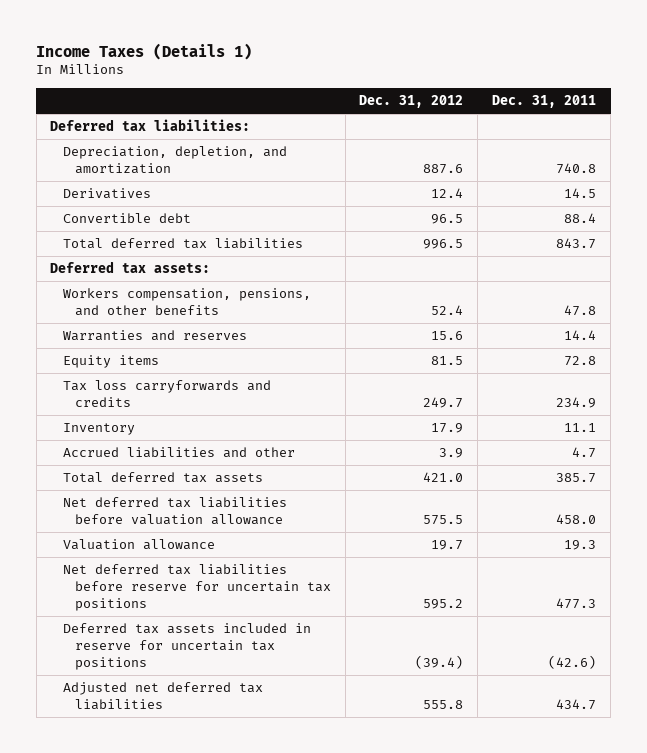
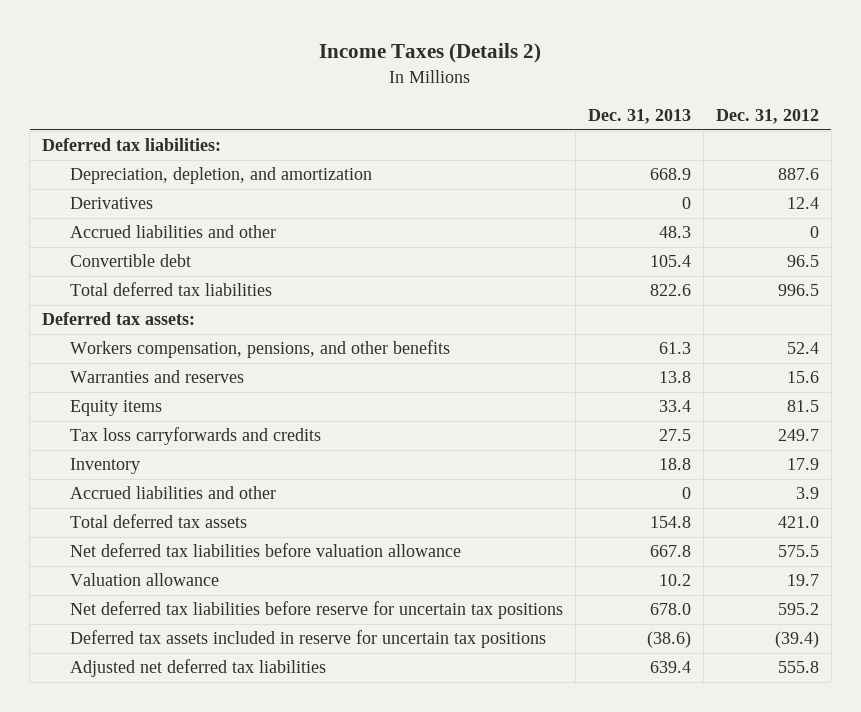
- Income Taxes (Details 1)
+ Income Taxes (Details 2)
- | Dec. 31, 2012 | Dec. 31, 2011
+ | Dec. 31, 2013 | Dec. 31, 2012
+ Accrued liabilities and other | 48.3 | 0

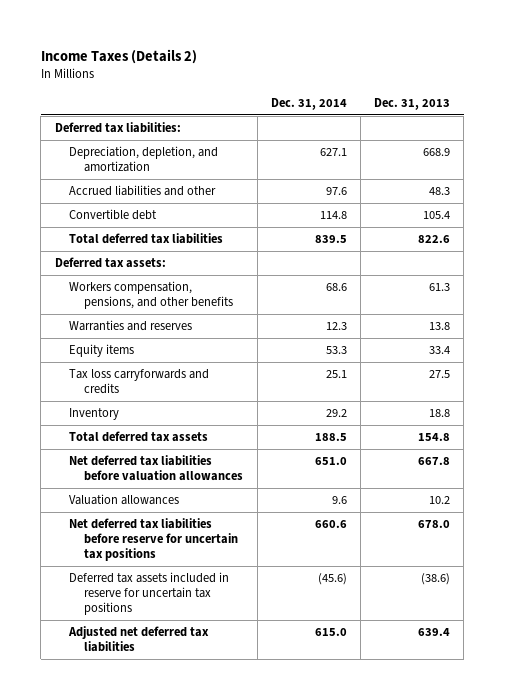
- | Dec. 31, 2013 | Dec. 31, 2012
+ | Dec. 31, 2014 | Dec. 31, 2013
- Derivatives | 0 | 12.4
- Accrued liabilities and other | 0 | 3.9
- Net deferred tax liabilities before valuation allowance | 667.8 | 575.5
- Valuation allowance | 10.2 | 19.7
+ Net deferred tax liabilities before valuation allowances | 651.0 | 667.8
+ Valuation allowances | 9.6 | 10.2

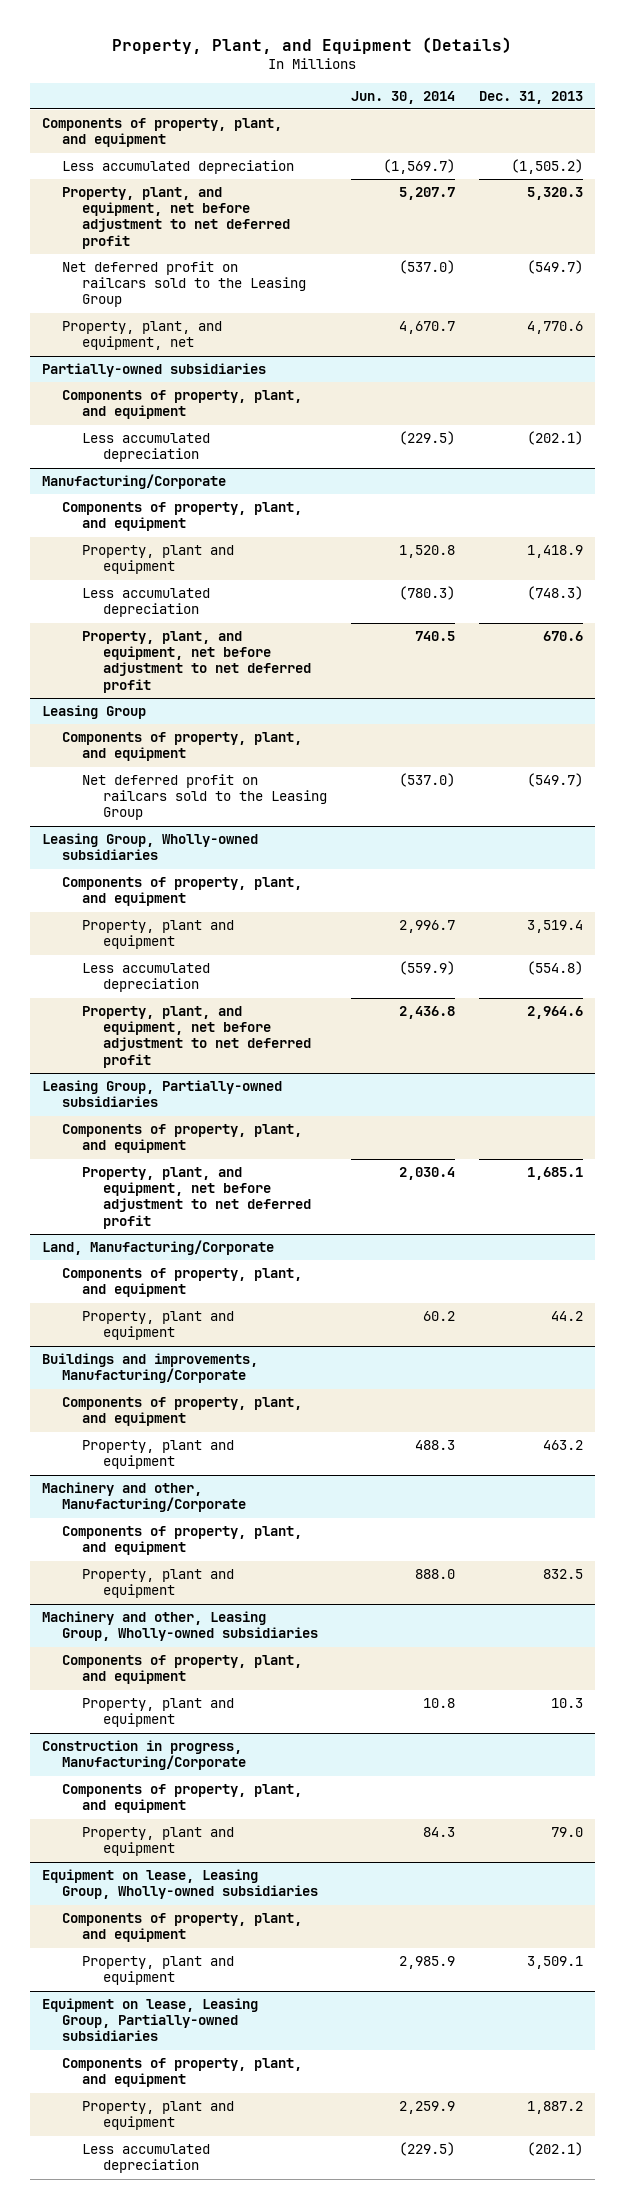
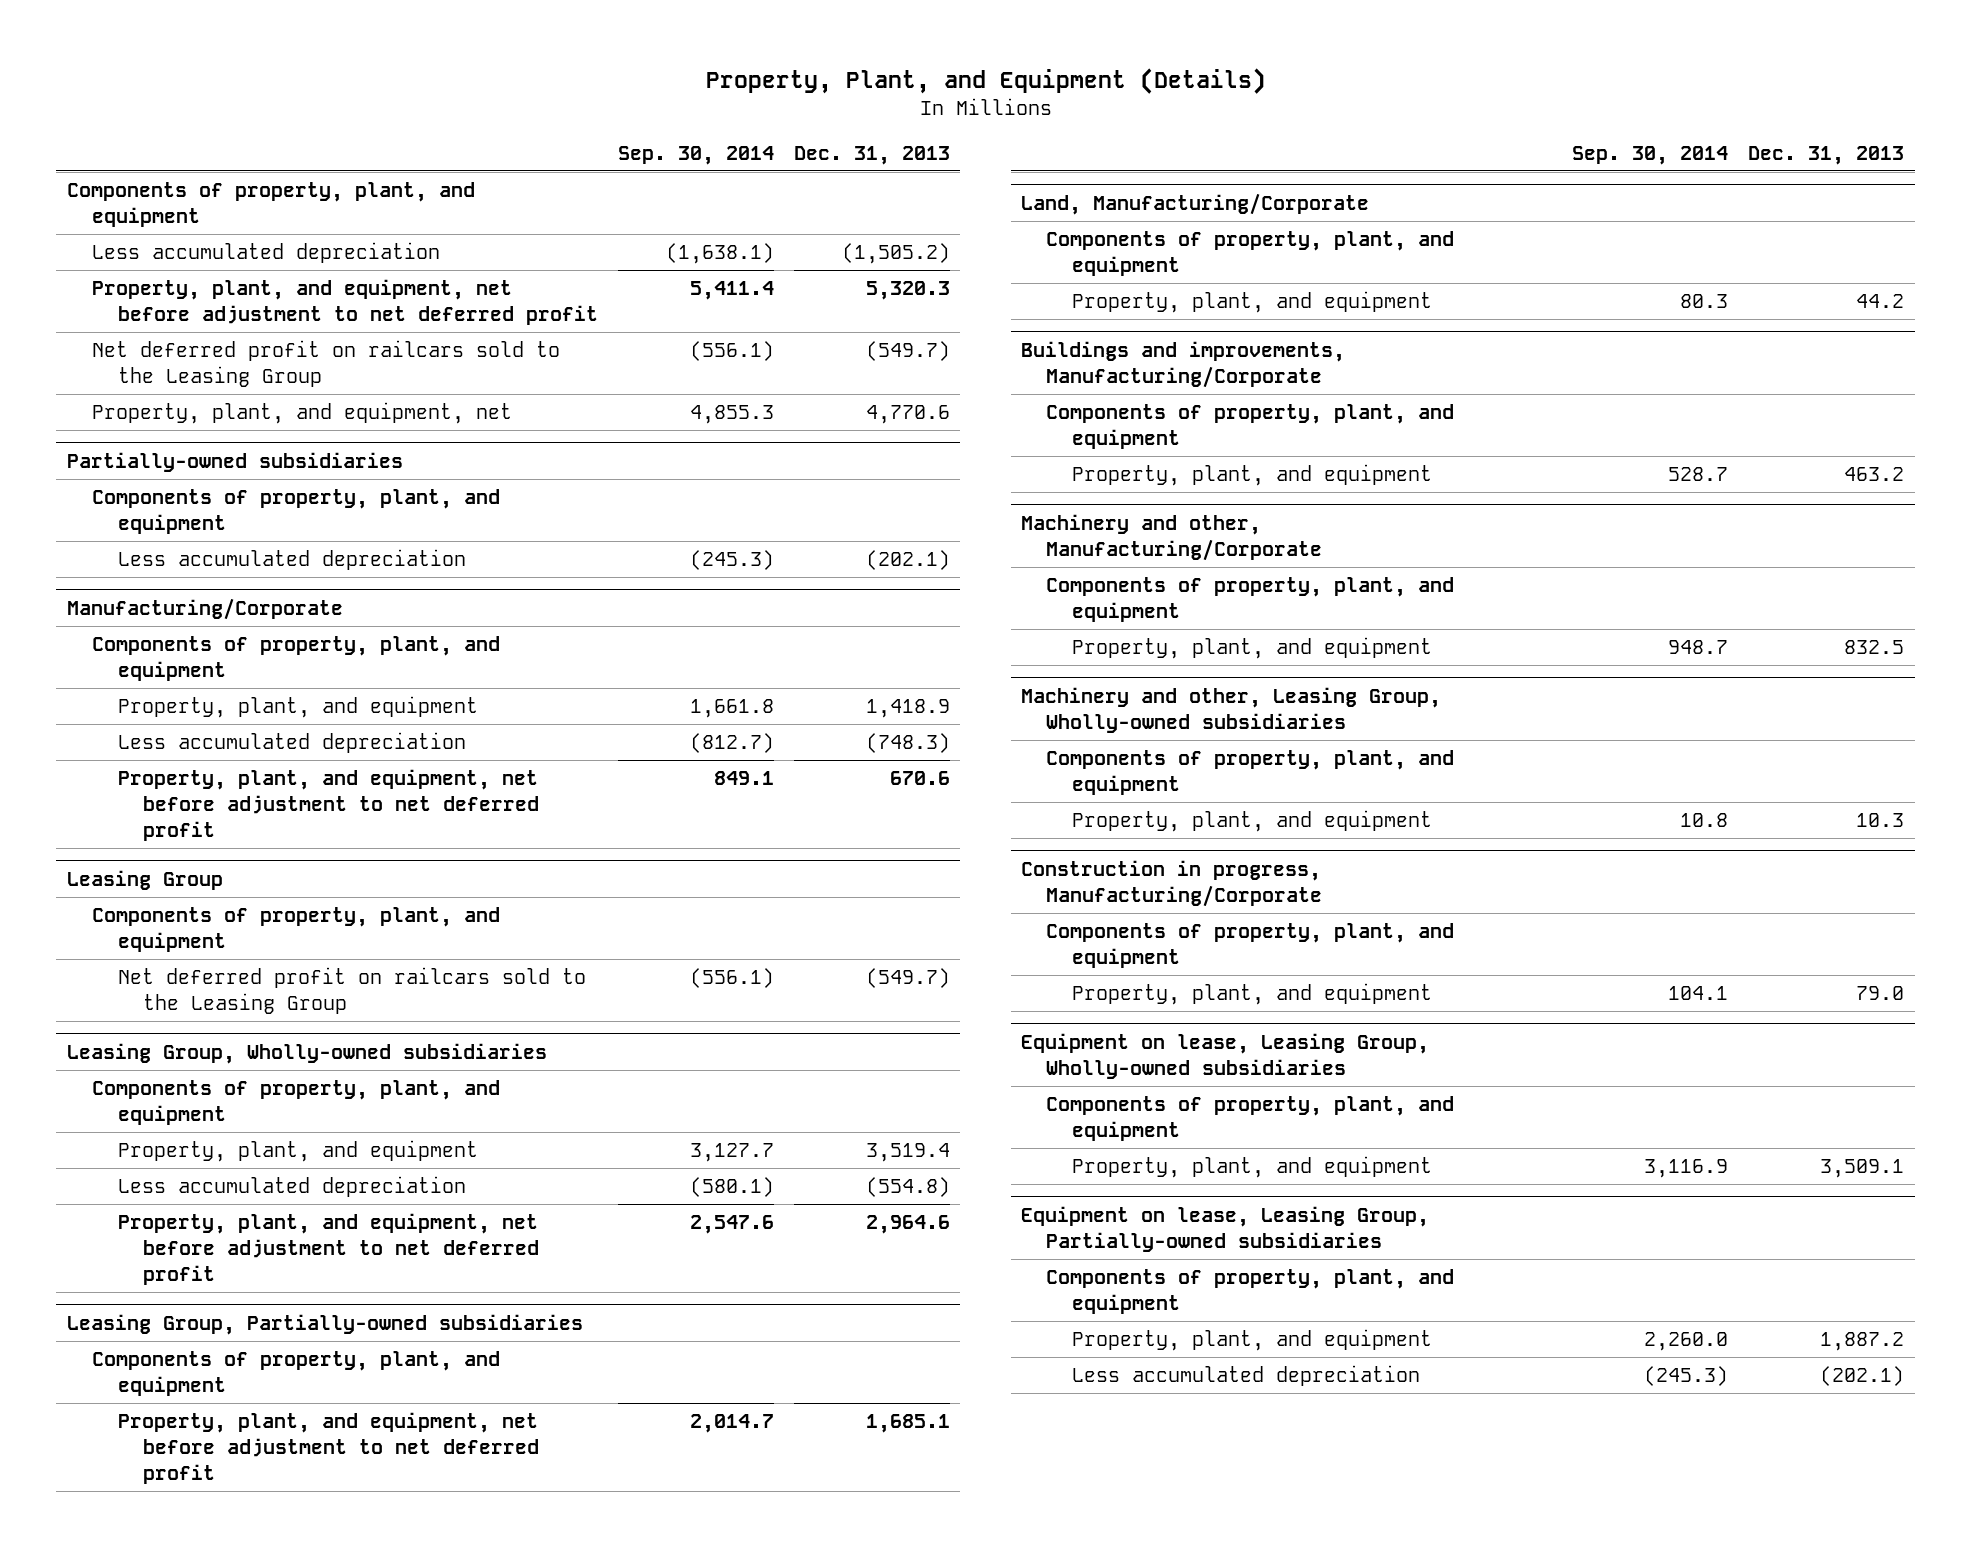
- | Jun. 30, 2014 | Dec. 31, 2013
+ | Sep. 30, 2014 | Dec. 31, 2013
@ Manufacturing/Corporate
- Property, plant and equipment | 1,520.8 | 1,418.9
+ Property, plant, and equipment | 1,661.8 | 1,418.9
@ Leasing Group, Wholly-owned subsidiaries
- Property, plant and equipment | 2,996.7 | 3,519.4
+ Property, plant, and equipment | 3,127.7 | 3,519.4
@ Land, Manufacturing/Corporate
- Property, plant and equipment | 60.2 | 44.2
+ Property, plant, and equipment | 80.3 | 44.2
@ Buildings and improvements, Manufacturing/Corporate
- Property, plant and equipment | 488.3 | 463.2
+ Property, plant, and equipment | 528.7 | 463.2
@ Machinery and other, Manufacturing/Corporate
- Property, plant and equipment | 888.0 | 832.5
+ Property, plant, and equipment | 948.7 | 832.5
@ Machinery and other, Leasing Group, Wholly-owned subsidiaries
- Property, plant and equipment | 10.8 | 10.3
+ Property, plant, and equipment | 10.8 | 10.3
@ Construction in progress, Manufacturing/Corporate
- Property, plant and equipment | 84.3 | 79.0
+ Property, plant, and equipment | 104.1 | 79.0
@ Equipment on lease, Leasing Group, Wholly-owned subsidiaries
- Property, plant and equipment | 2,985.9 | 3,509.1
+ Property, plant, and equipment | 3,116.9 | 3,509.1
@ Equipment on lease, Leasing Group, Partially-owned subsidiaries
- Property, plant and equipment | 2,259.9 | 1,887.2
+ Property, plant, and equipment | 2,260.0 | 1,887.2

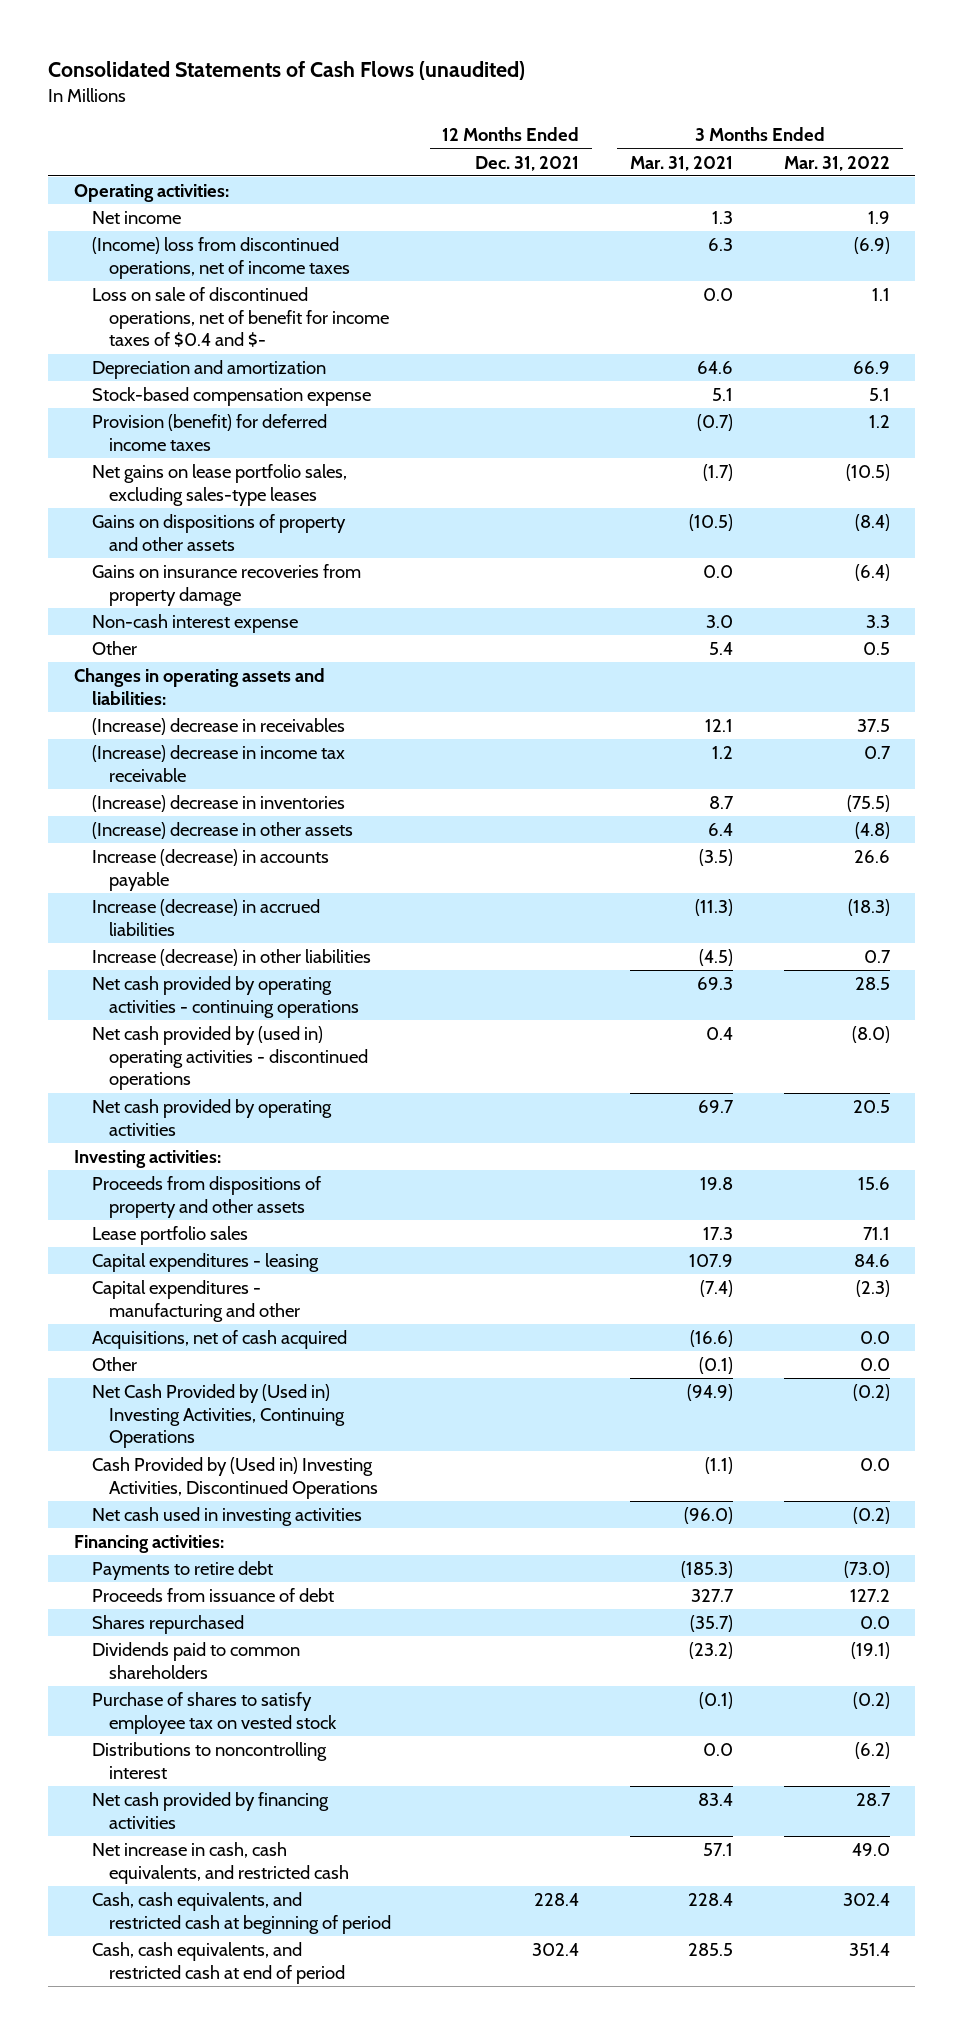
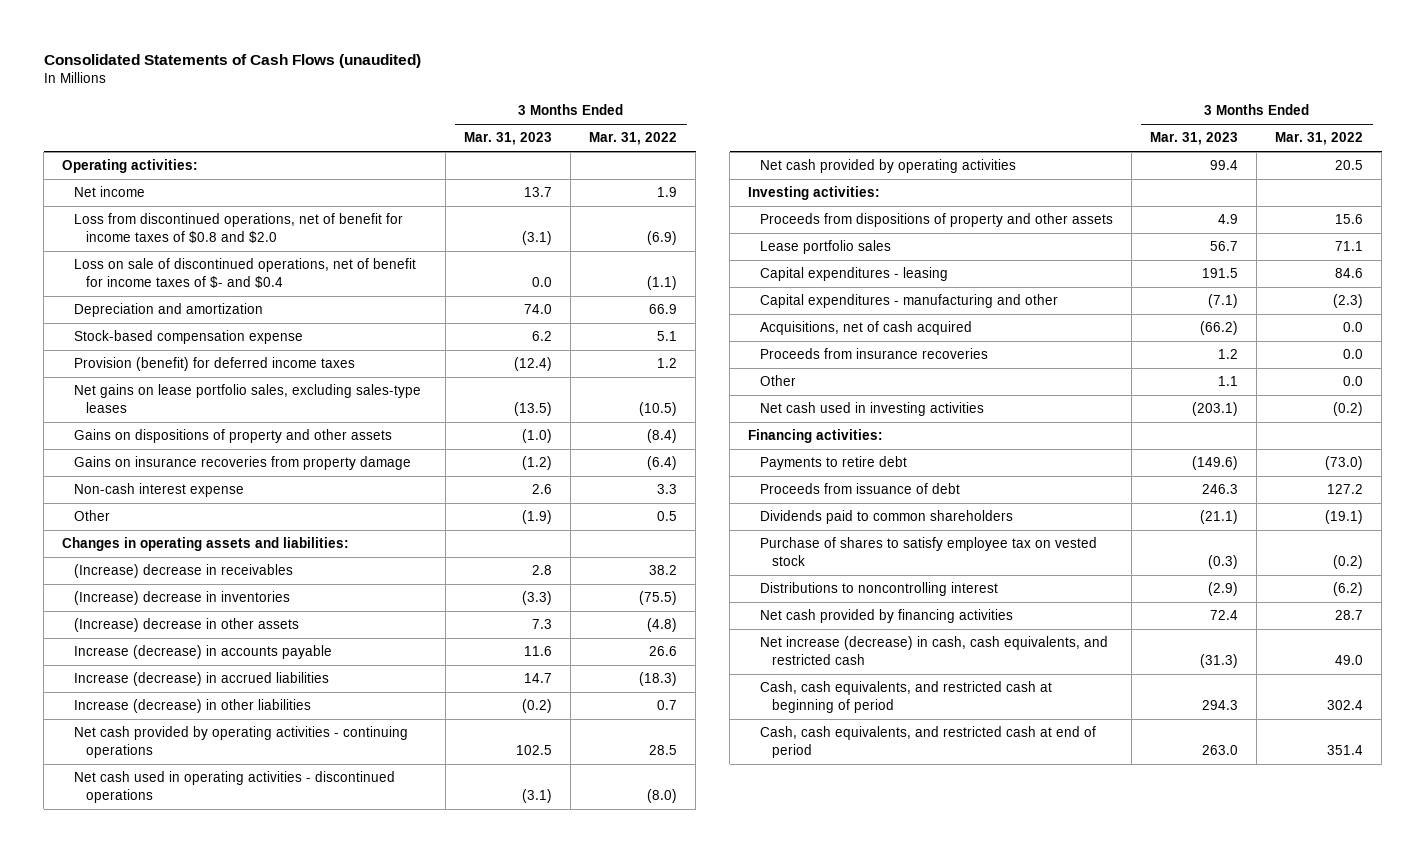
- | 12 Months Ended Dec. 31, 2021 | 3 Months Ended Mar. 31, 2021 | 3 Months Ended Mar. 31, 2022
+ | 3 Months Ended Mar. 31, 2023 | 3 Months Ended Mar. 31, 2022
- (Income) loss from discontinued operations, net of income taxes | | 6.3 | (6.9)
- Loss on sale of discontinued operations, net of benefit for income taxes of $0.4 and $- | | 0.0 | 1.1
+ Loss from discontinued operations, net of benefit for income taxes of $0.8 and $2.0 | (3.1) | (6.9)
+ Loss on sale of discontinued operations, net of benefit for income taxes of $- and $0.4 | 0.0 | (1.1)
- (Increase) decrease in receivables | | 12.1 | 37.5
- (Increase) decrease in income tax receivable | | 1.2 | 0.7
+ (Increase) decrease in receivables | 2.8 | 38.2
- Net cash provided by (used in) operating activities - discontinued operations | | 0.4 | (8.0)
+ Net cash used in operating activities - discontinued operations | (3.1) | (8.0)
+ Proceeds from insurance recoveries | 1.2 | 0.0
- Net Cash Provided by (Used in) Investing Activities, Continuing Operations | | (94.9) | (0.2)
- Cash Provided by (Used in) Investing Activities, Discontinued Operations | | (1.1) | 0.0
- Shares repurchased | | (35.7) | 0.0
- Net increase in cash, cash equivalents, and restricted cash | | 57.1 | 49.0
+ Net increase (decrease) in cash, cash equivalents, and restricted cash | (31.3) | 49.0

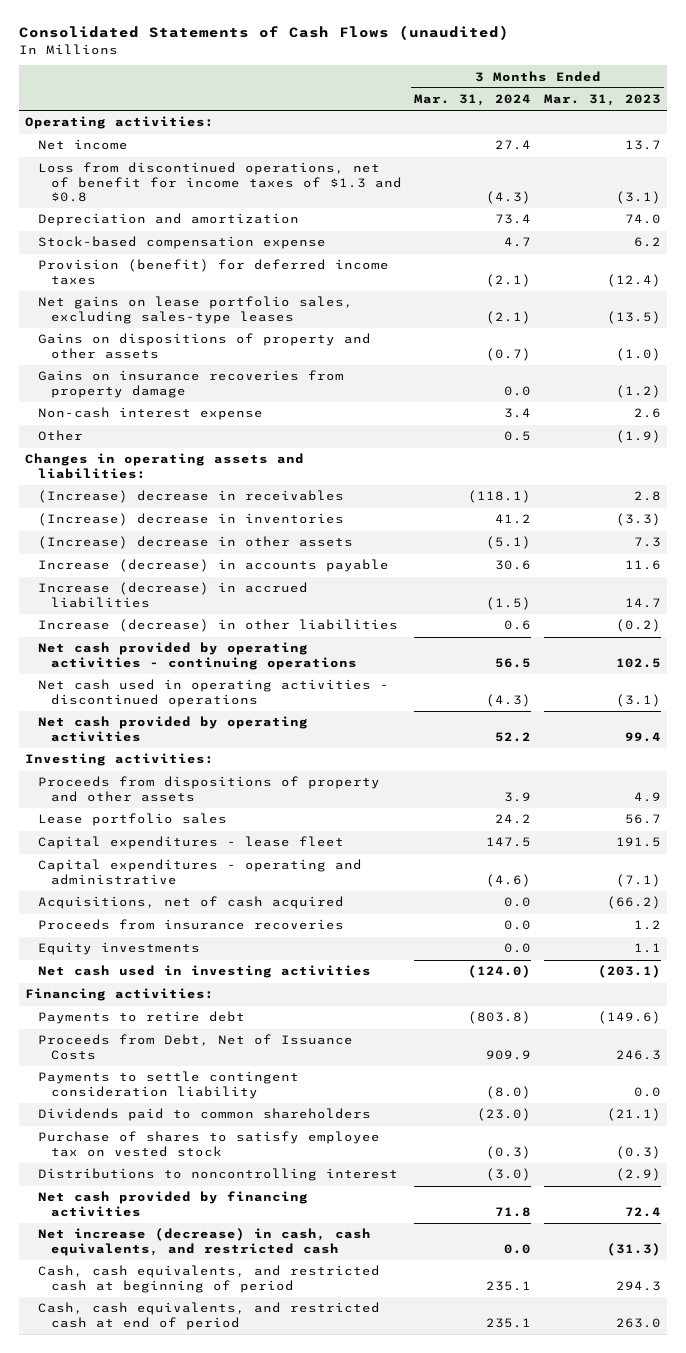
- | 3 Months Ended Mar. 31, 2023 | 3 Months Ended Mar. 31, 2022
+ | 3 Months Ended Mar. 31, 2024 | 3 Months Ended Mar. 31, 2023
- Loss from discontinued operations, net of benefit for income taxes of $0.8 and $2.0 | (3.1) | (6.9)
- Loss on sale of discontinued operations, net of benefit for income taxes of $- and $0.4 | 0.0 | (1.1)
+ Loss from discontinued operations, net of benefit for income taxes of $1.3 and $0.8 | (4.3) | (3.1)
- Capital expenditures - leasing | 191.5 | 84.6
- Capital expenditures - manufacturing and other | (7.1) | (2.3)
+ Capital expenditures - lease fleet | 147.5 | 191.5
+ Capital expenditures - operating and administrative | (4.6) | (7.1)
- Other | 1.1 | 0.0
+ Equity investments | 0.0 | 1.1
- Proceeds from issuance of debt | 246.3 | 127.2
+ Proceeds from Debt, Net of Issuance Costs | 909.9 | 246.3
+ Payments to settle contingent consideration liability | (8.0) | 0.0

